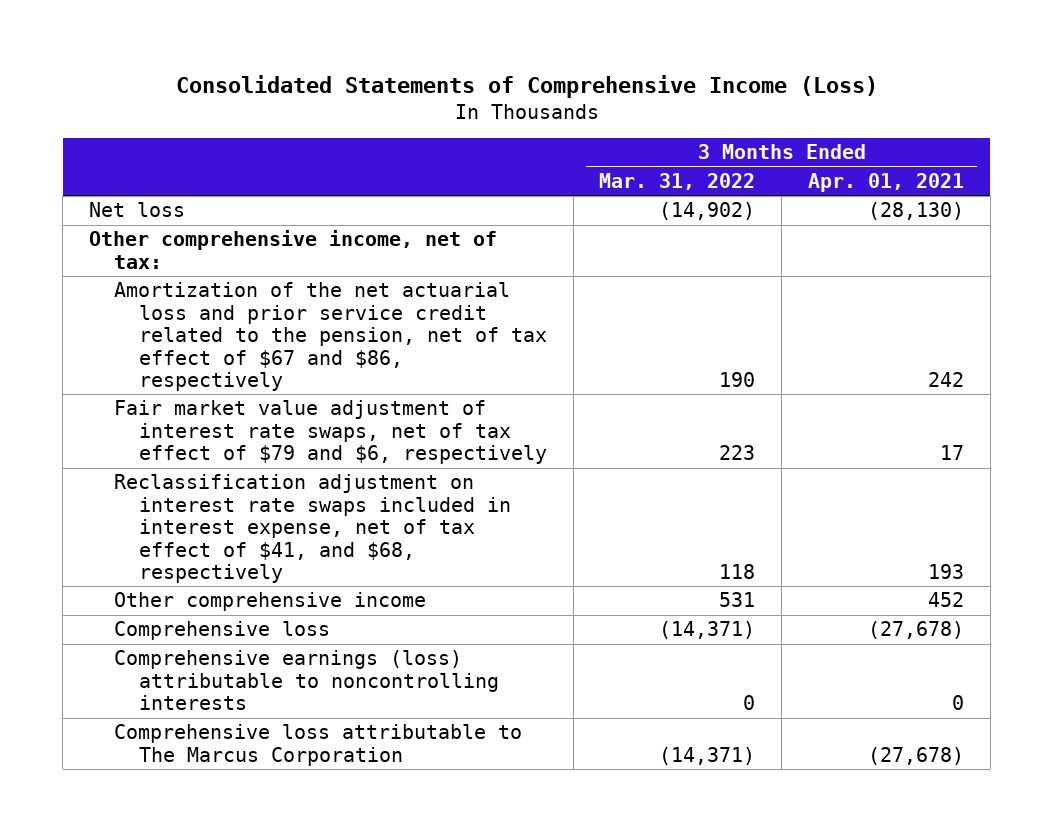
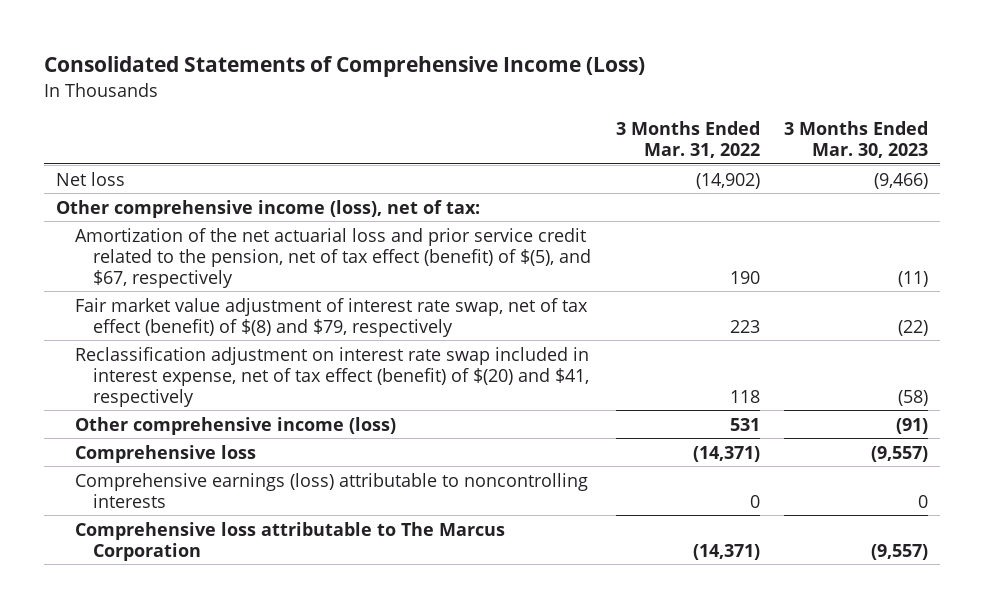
- | 3 Months Ended Mar. 31, 2022 | 3 Months Ended Apr. 01, 2021
+ | 3 Months Ended Mar. 31, 2022 | 3 Months Ended Mar. 30, 2023
- Other comprehensive income, net of tax:
- Amortization of the net actuarial loss and prior service credit related to the pension, net of tax effect of $67 and $86, respectively | 190 | 242
- Fair market value adjustment of interest rate swaps, net of tax effect of $79 and $6, respectively | 223 | 17
- Reclassification adjustment on interest rate swaps included in interest expense, net of tax effect of $41, and $68, respectively | 118 | 193
- Other comprehensive income | 531 | 452
+ Other comprehensive income (loss), net of tax:
+ Amortization of the net actuarial loss and prior service credit related to the pension, net of tax effect (benefit) of $(5), and $67, respectively | 190 | (11)
+ Fair market value adjustment of interest rate swap, net of tax effect (benefit) of $(8) and $79, respectively | 223 | (22)
+ Reclassification adjustment on interest rate swap included in interest expense, net of tax effect (benefit) of $(20) and $41, respectively | 118 | (58)
+ Other comprehensive income (loss) | 531 | (91)

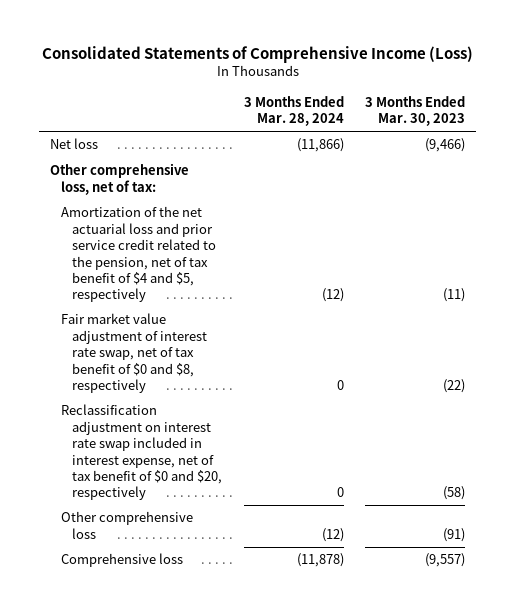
- | 3 Months Ended Mar. 31, 2022 | 3 Months Ended Mar. 30, 2023
+ | 3 Months Ended Mar. 28, 2024 | 3 Months Ended Mar. 30, 2023
- Other comprehensive income (loss), net of tax:
- Amortization of the net actuarial loss and prior service credit related to the pension, net of tax effect (benefit) of $(5), and $67, respectively | 190 | (11)
- Fair market value adjustment of interest rate swap, net of tax effect (benefit) of $(8) and $79, respectively | 223 | (22)
- Reclassification adjustment on interest rate swap included in interest expense, net of tax effect (benefit) of $(20) and $41, respectively | 118 | (58)
- Other comprehensive income (loss) | 531 | (91)
+ Other comprehensive loss, net of tax:
+ Amortization of the net actuarial loss and prior service credit related to the pension, net of tax benefit of $4 and $5, respectively | (12) | (11)
+ Fair market value adjustment of interest rate swap, net of tax benefit of $0 and $8, respectively | 0 | (22)
+ Reclassification adjustment on interest rate swap included in interest expense, net of tax benefit of $0 and $20, respectively | 0 | (58)
+ Other comprehensive loss | (12) | (91)
- Comprehensive earnings (loss) attributable to noncontrolling interests | 0 | 0
- Comprehensive loss attributable to The Marcus Corporation | (14,371) | (9,557)

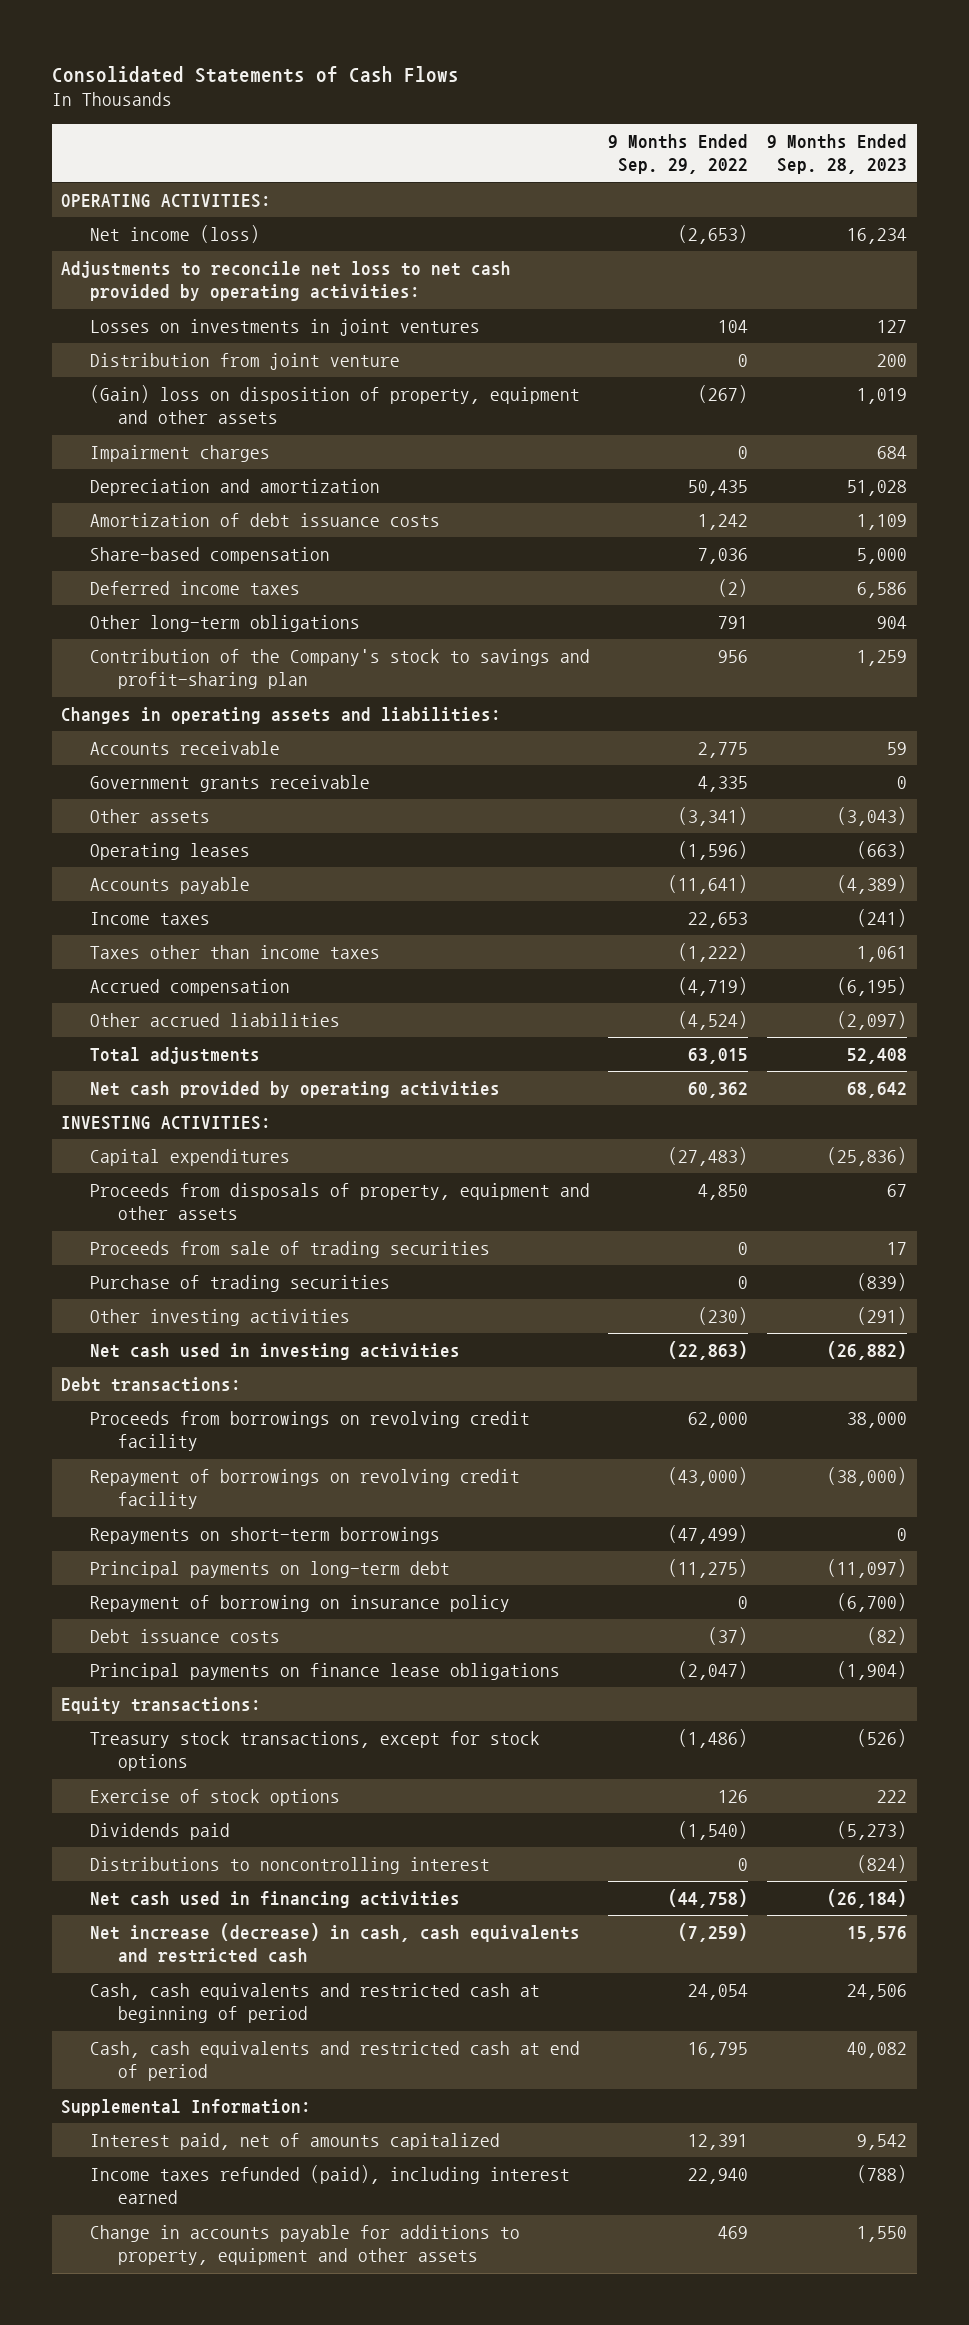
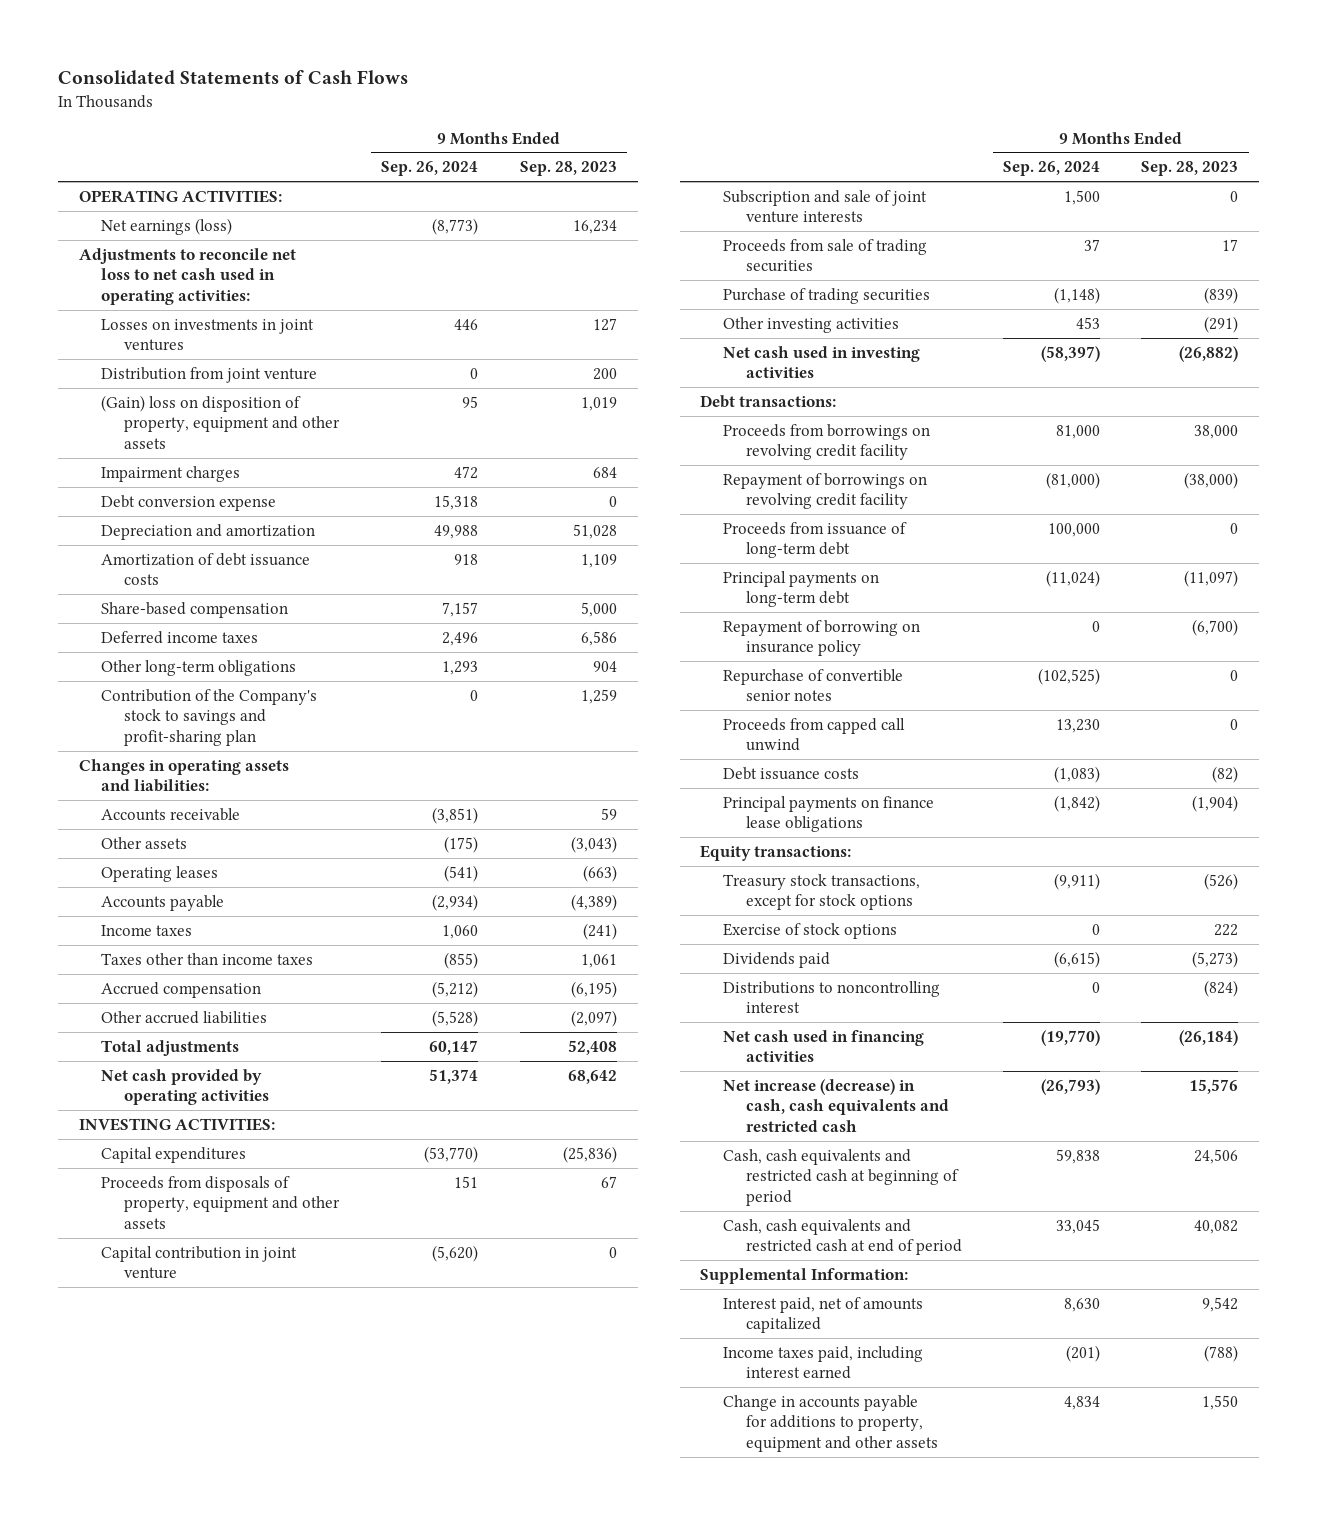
- | 9 Months Ended Sep. 29, 2022 | 9 Months Ended Sep. 28, 2023
+ | 9 Months Ended Sep. 26, 2024 | 9 Months Ended Sep. 28, 2023
- Net income (loss) | (2,653) | 16,234
- Adjustments to reconcile net loss to net cash provided by operating activities:
+ Net earnings (loss) | (8,773) | 16,234
+ Adjustments to reconcile net loss to net cash used in operating activities:
+ Debt conversion expense | 15,318 | 0
- Government grants receivable | 4,335 | 0
+ Capital contribution in joint venture | (5,620) | 0
+ Subscription and sale of joint venture interests | 1,500 | 0
- Repayments on short-term borrowings | (47,499) | 0
+ Proceeds from issuance of long-term debt | 100,000 | 0
+ Repurchase of convertible senior notes | (102,525) | 0
+ Proceeds from capped call unwind | 13,230 | 0
- Income taxes refunded (paid), including interest earned | 22,940 | (788)
+ Income taxes paid, including interest earned | (201) | (788)

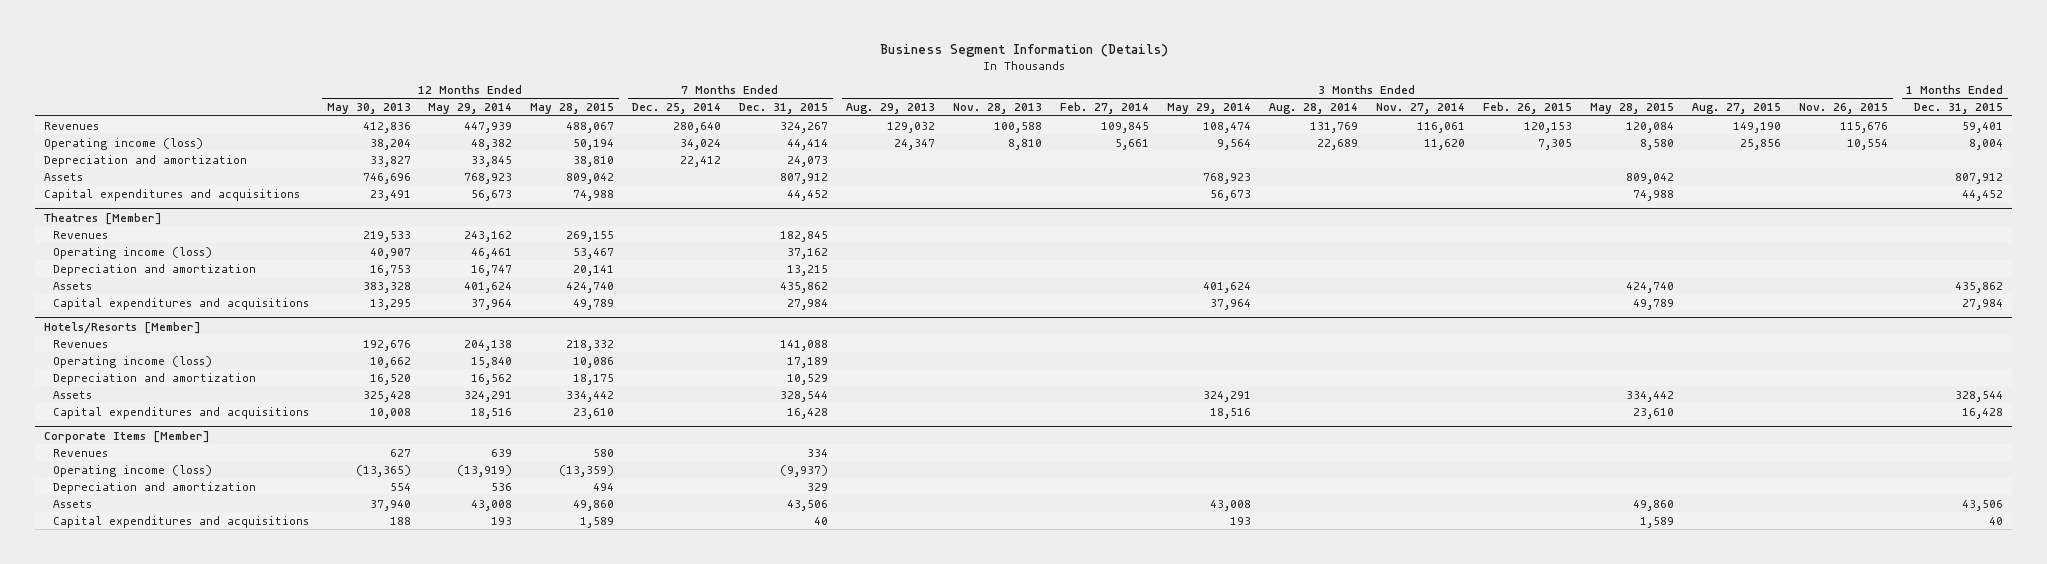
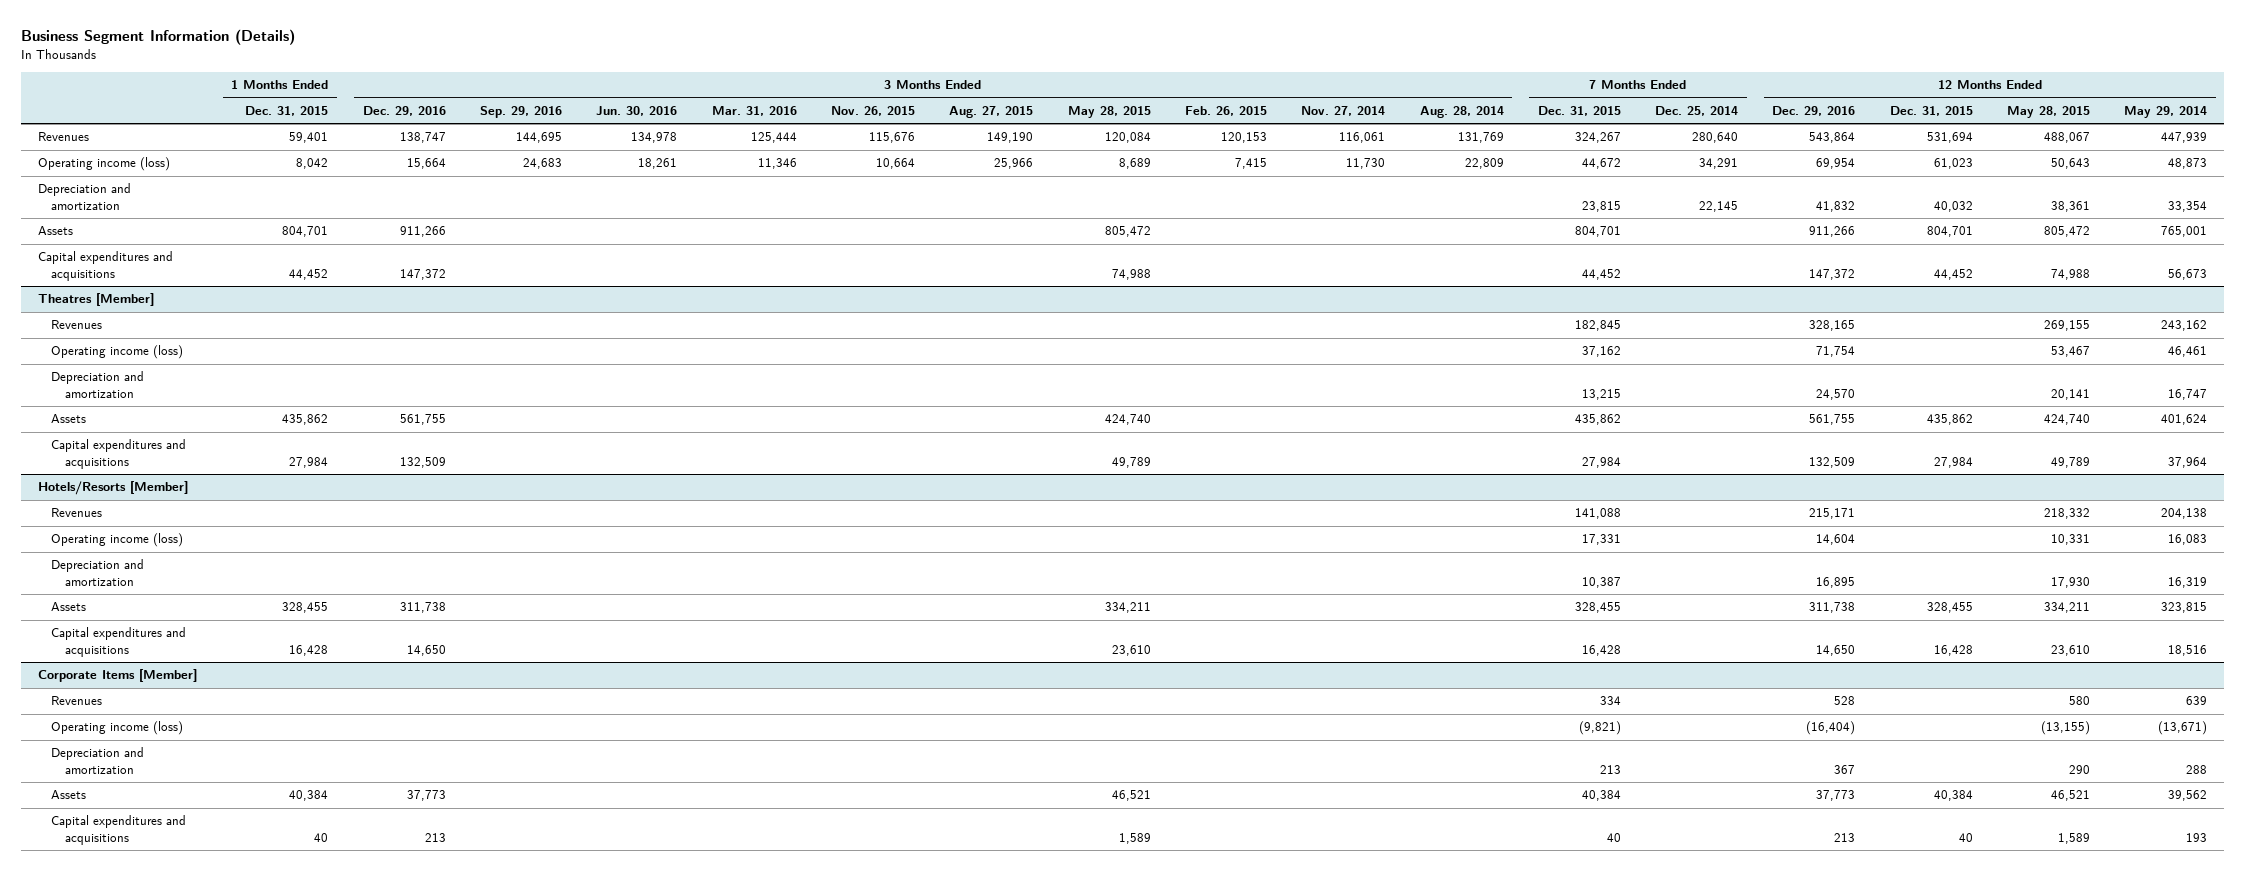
- | 12 Months Ended May 30, 2013 | 12 Months Ended May 29, 2014 | 12 Months Ended May 28, 2015 | 7 Months Ended Dec. 25, 2014 | 7 Months Ended Dec. 31, 2015 | 3 Months Ended Aug. 29, 2013 | 3 Months Ended Nov. 28, 2013 | 3 Months Ended Feb. 27, 2014 | 3 Months Ended May 29, 2014 | 3 Months Ended Aug. 28, 2014 | 3 Months Ended Nov. 27, 2014 | 3 Months Ended Feb. 26, 2015 | 3 Months Ended May 28, 2015 | 3 Months Ended Aug. 27, 2015 | 3 Months Ended Nov. 26, 2015 | 1 Months Ended Dec. 31, 2015
+ | 1 Months Ended Dec. 31, 2015 | 3 Months Ended Dec. 29, 2016 | 3 Months Ended Sep. 29, 2016 | 3 Months Ended Jun. 30, 2016 | 3 Months Ended Mar. 31, 2016 | 3 Months Ended Nov. 26, 2015 | 3 Months Ended Aug. 27, 2015 | 3 Months Ended May 28, 2015 | 3 Months Ended Feb. 26, 2015 | 3 Months Ended Nov. 27, 2014 | 3 Months Ended Aug. 28, 2014 | 7 Months Ended Dec. 31, 2015 | 7 Months Ended Dec. 25, 2014 | 12 Months Ended Dec. 29, 2016 | 12 Months Ended Dec. 31, 2015 | 12 Months Ended May 28, 2015 | 12 Months Ended May 29, 2014
- Operating income (loss) | 38,204 | 48,382 | 50,194 | 34,024 | 44,414 | 24,347 | 8,810 | 5,661 | 9,564 | 22,689 | 11,620 | 7,305 | 8,580 | 25,856 | 10,554 | 8,004
- Depreciation and amortization | 33,827 | 33,845 | 38,810 | 22,412 | 24,073 | | | | | | | | | | |
- Assets | 746,696 | 768,923 | 809,042 | | 807,912 | | | | 768,923 | | | | 809,042 | | | 807,912
+ Operating income (loss) | 8,042 | 15,664 | 24,683 | 18,261 | 11,346 | 10,664 | 25,966 | 8,689 | 7,415 | 11,730 | 22,809 | 44,672 | 34,291 | 69,954 | 61,023 | 50,643 | 48,873
+ Depreciation and amortization | | | | | | | | | | | | 23,815 | 22,145 | 41,832 | 40,032 | 38,361 | 33,354
+ Assets | 804,701 | 911,266 | | | | | | 805,472 | | | | 804,701 | | 911,266 | 804,701 | 805,472 | 765,001
@ Hotels/Resorts [Member]
- Operating income (loss) | 10,662 | 15,840 | 10,086 | | 17,189 | | | | | | | | | | |
- Depreciation and amortization | 16,520 | 16,562 | 18,175 | | 10,529 | | | | | | | | | | |
- Assets | 325,428 | 324,291 | 334,442 | | 328,544 | | | | 324,291 | | | | 334,442 | | | 328,544
+ Operating income (loss) | | | | | | | | | | | | 17,331 | | 14,604 | | 10,331 | 16,083
+ Depreciation and amortization | | | | | | | | | | | | 10,387 | | 16,895 | | 17,930 | 16,319
+ Assets | 328,455 | 311,738 | | | | | | 334,211 | | | | 328,455 | | 311,738 | 328,455 | 334,211 | 323,815
@ Corporate Items [Member]
- Operating income (loss) | (13,365) | (13,919) | (13,359) | | (9,937) | | | | | | | | | | |
- Depreciation and amortization | 554 | 536 | 494 | | 329 | | | | | | | | | | |
- Assets | 37,940 | 43,008 | 49,860 | | 43,506 | | | | 43,008 | | | | 49,860 | | | 43,506
+ Operating income (loss) | | | | | | | | | | | | (9,821) | | (16,404) | | (13,155) | (13,671)
+ Depreciation and amortization | | | | | | | | | | | | 213 | | 367 | | 290 | 288
+ Assets | 40,384 | 37,773 | | | | | | 46,521 | | | | 40,384 | | 37,773 | 40,384 | 46,521 | 39,562

